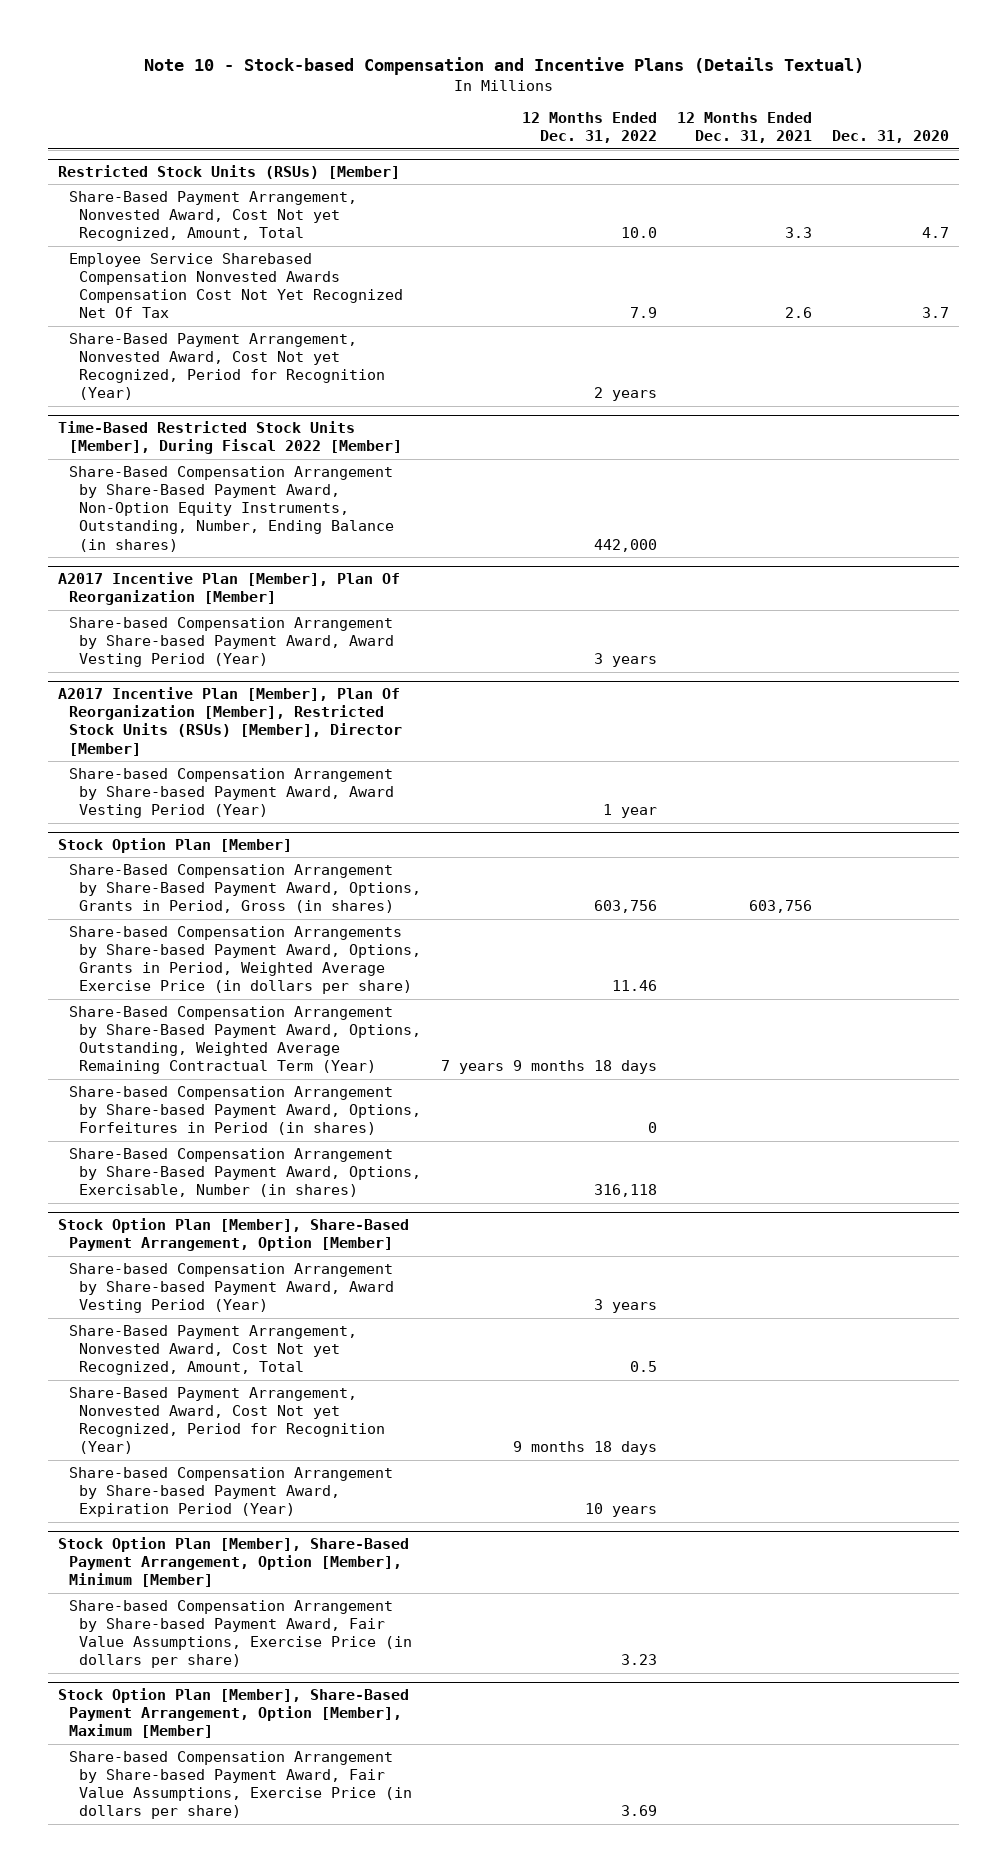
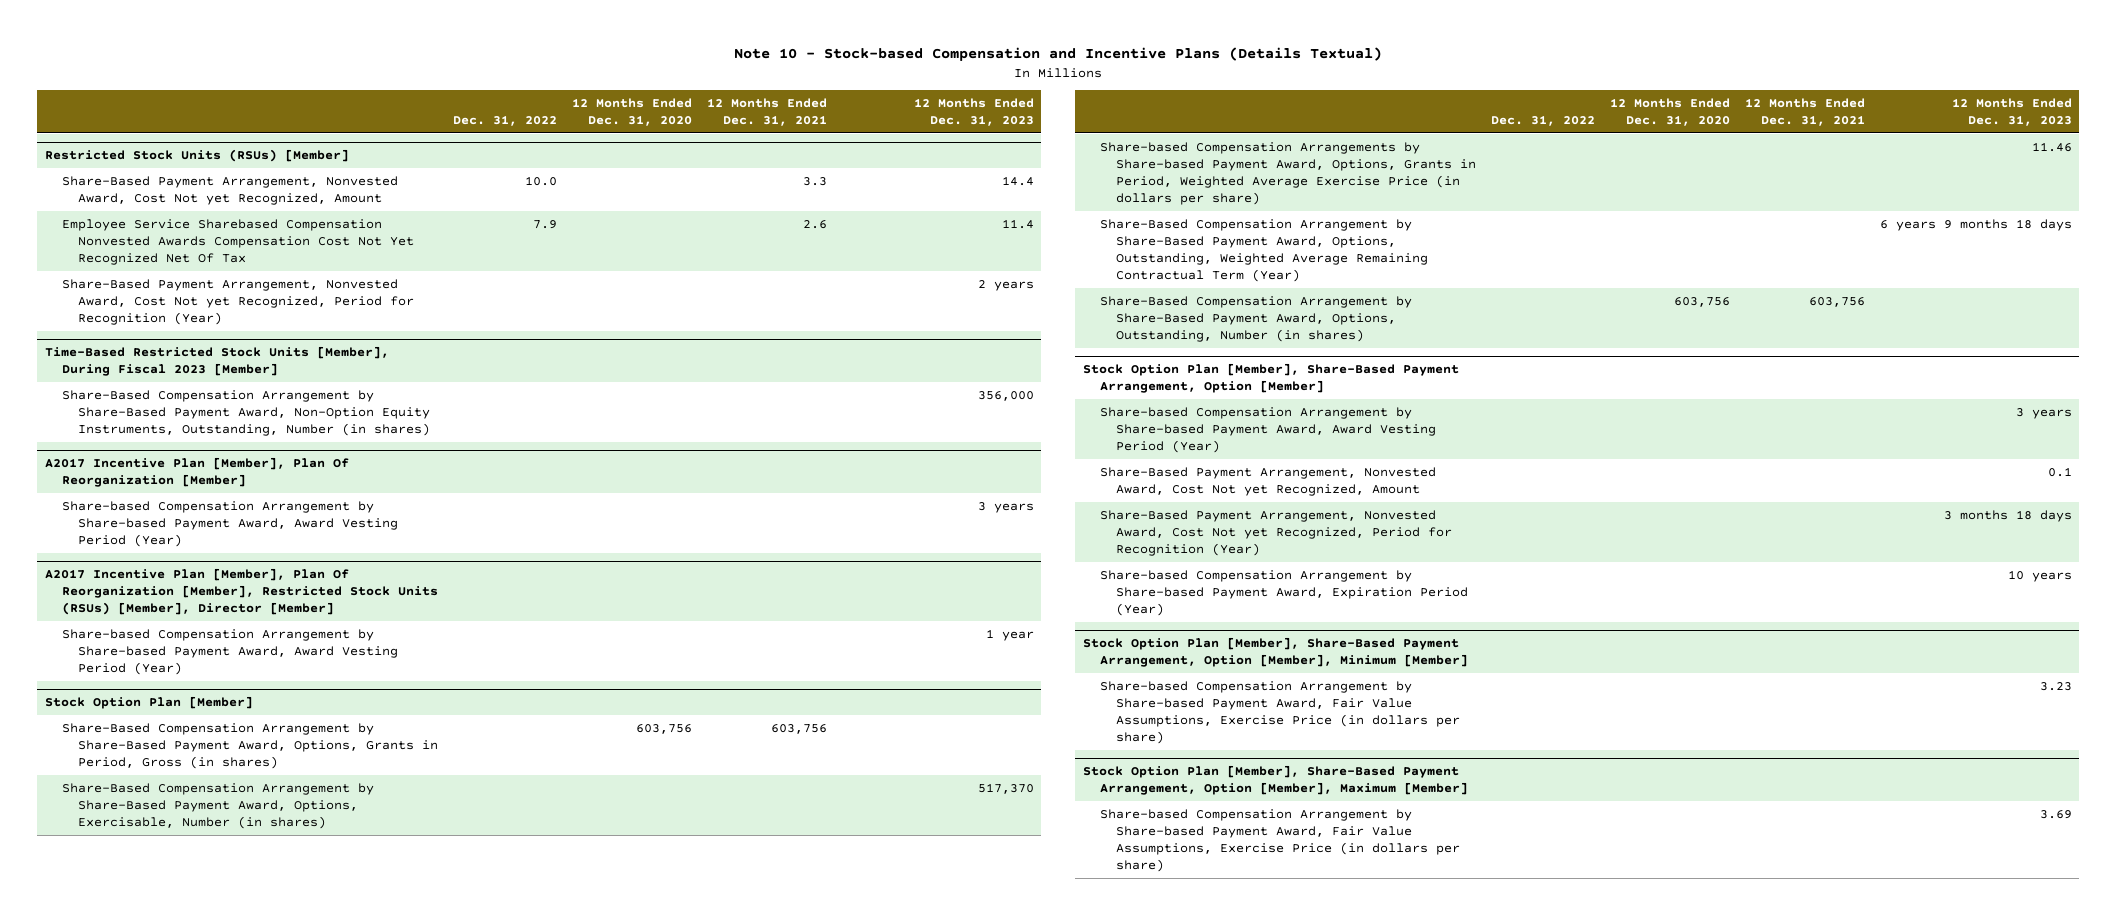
- | 12 Months Ended Dec. 31, 2022 | 12 Months Ended Dec. 31, 2021 | Dec. 31, 2020
+ | Dec. 31, 2022 | 12 Months Ended Dec. 31, 2020 | 12 Months Ended Dec. 31, 2021 | 12 Months Ended Dec. 31, 2023
@ Restricted Stock Units (RSUs) [Member]
- Share-Based Payment Arrangement, Nonvested Award, Cost Not yet Recognized, Amount, Total | 10.0 | 3.3 | 4.7
+ Share-Based Payment Arrangement, Nonvested Award, Cost Not yet Recognized, Amount | 10.0 | | 3.3 | 14.4
- Time-Based Restricted Stock Units [Member], During Fiscal 2022 [Member]
- Share-Based Compensation Arrangement by Share-Based Payment Award, Non-Option Equity Instruments, Outstanding, Number, Ending Balance (in shares) | 442,000 | |
+ Time-Based Restricted Stock Units [Member], During Fiscal 2023 [Member]
+ Share-Based Compensation Arrangement by Share-Based Payment Award, Non-Option Equity Instruments, Outstanding, Number (in shares) | | | | 356,000
@ Stock Option Plan [Member]
moved up: Share-Based Compensation Arrangement by Share-Based Payment Award, Options, Exercisable, Number (in shares) | | | | 517,370
- Share-based Compensation Arrangement by Share-based Payment Award, Options, Forfeitures in Period (in shares) | 0 | |
+ Share-Based Compensation Arrangement by Share-Based Payment Award, Options, Outstanding, Number (in shares) | | 603,756 | 603,756 |
@ Stock Option Plan [Member], Share-Based Payment Arrangement, Option [Member]
- Share-Based Payment Arrangement, Nonvested Award, Cost Not yet Recognized, Amount, Total | 0.5 | |
+ Share-Based Payment Arrangement, Nonvested Award, Cost Not yet Recognized, Amount | | | | 0.1

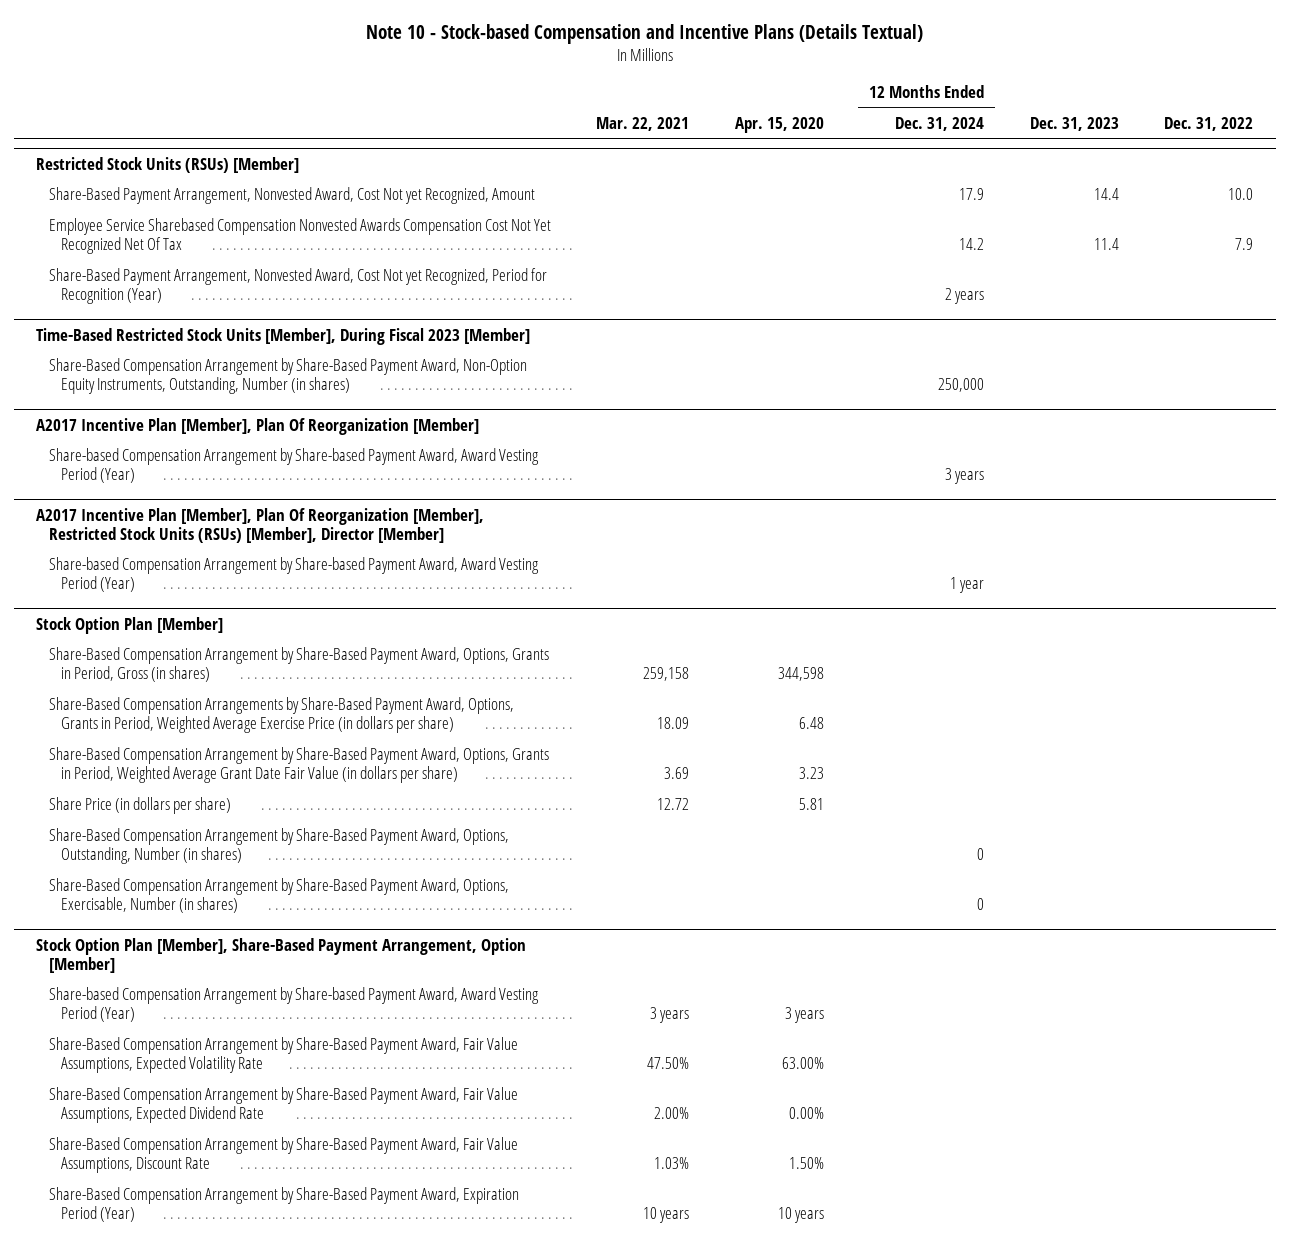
- | Dec. 31, 2022 | 12 Months Ended Dec. 31, 2020 | 12 Months Ended Dec. 31, 2021 | 12 Months Ended Dec. 31, 2023
+ | Mar. 22, 2021 | Apr. 15, 2020 | 12 Months Ended Dec. 31, 2024 | Dec. 31, 2023 | Dec. 31, 2022
@ Stock Option Plan [Member]
- Share-based Compensation Arrangements by Share-based Payment Award, Options, Grants in Period, Weighted Average Exercise Price (in dollars per share) | | | | 11.46
- Share-Based Compensation Arrangement by Share-Based Payment Award, Options, Outstanding, Weighted Average Remaining Contractual Term (Year) | | | | 6 years 9 months 18 days
+ Share-Based Compensation Arrangements by Share-Based Payment Award, Options, Grants in Period, Weighted Average Exercise Price (in dollars per share) | 18.09 | 6.48 | | |
+ Share-Based Compensation Arrangement by Share-Based Payment Award, Options, Grants in Period, Weighted Average Grant Date Fair Value (in dollars per share) | 3.69 | 3.23 | | |
+ Share Price (in dollars per share) | 12.72 | 5.81 | | |
moved down: Share-Based Compensation Arrangement by Share-Based Payment Award, Options, Exercisable, Number (in shares) | | | 0 | |
@ Stock Option Plan [Member], Share-Based Payment Arrangement, Option [Member]
- Share-Based Payment Arrangement, Nonvested Award, Cost Not yet Recognized, Amount | | | | 0.1
- Share-Based Payment Arrangement, Nonvested Award, Cost Not yet Recognized, Period for Recognition (Year) | | | | 3 months 18 days
- Share-based Compensation Arrangement by Share-based Payment Award, Expiration Period (Year) | | | | 10 years
- Stock Option Plan [Member], Share-Based Payment Arrangement, Option [Member], Minimum [Member]
- Share-based Compensation Arrangement by Share-based Payment Award, Fair Value Assumptions, Exercise Price (in dollars per share) | | | | 3.23
- Stock Option Plan [Member], Share-Based Payment Arrangement, Option [Member], Maximum [Member]
- Share-based Compensation Arrangement by Share-based Payment Award, Fair Value Assumptions, Exercise Price (in dollars per share) | | | | 3.69
@ Stock Option Plan [Member], Share-Based Payment Arrangement, Option [Member]
+ Share-Based Compensation Arrangement by Share-Based Payment Award, Fair Value Assumptions, Expected Volatility Rate | 47.50% | 63.00% | | |
+ Share-Based Compensation Arrangement by Share-Based Payment Award, Fair Value Assumptions, Expected Dividend Rate | 2.00% | 0.00% | | |
+ Share-Based Compensation Arrangement by Share-Based Payment Award, Fair Value Assumptions, Discount Rate | 1.03% | 1.50% | | |
+ Share-Based Compensation Arrangement by Share-Based Payment Award, Expiration Period (Year) | 10 years | 10 years | | |

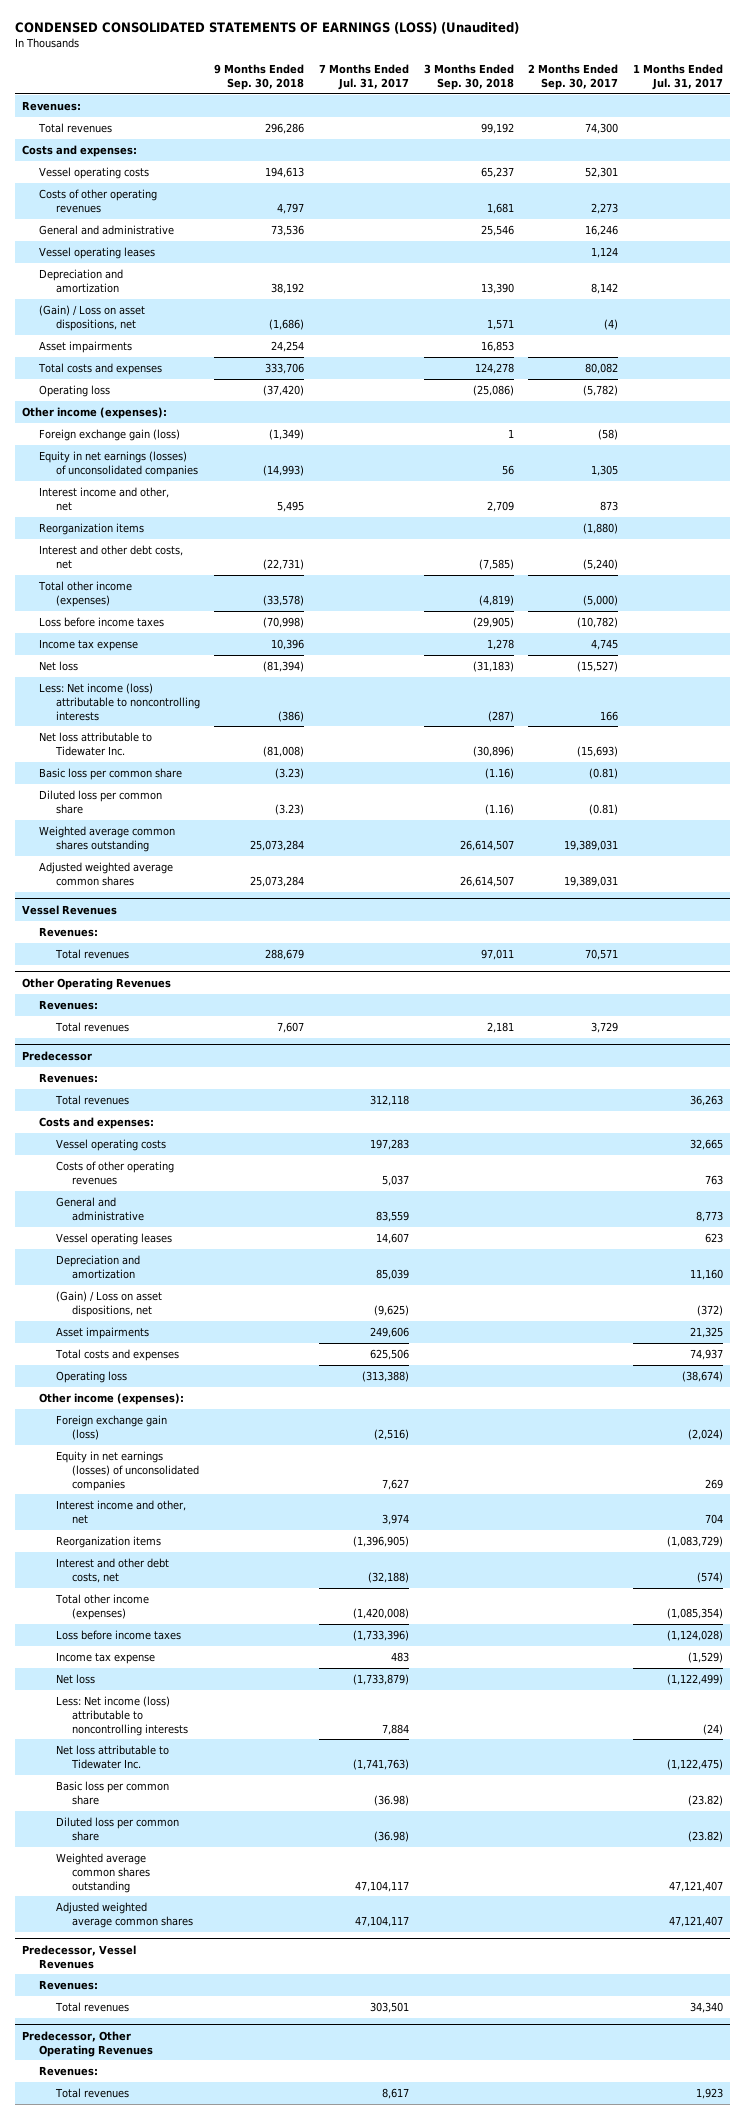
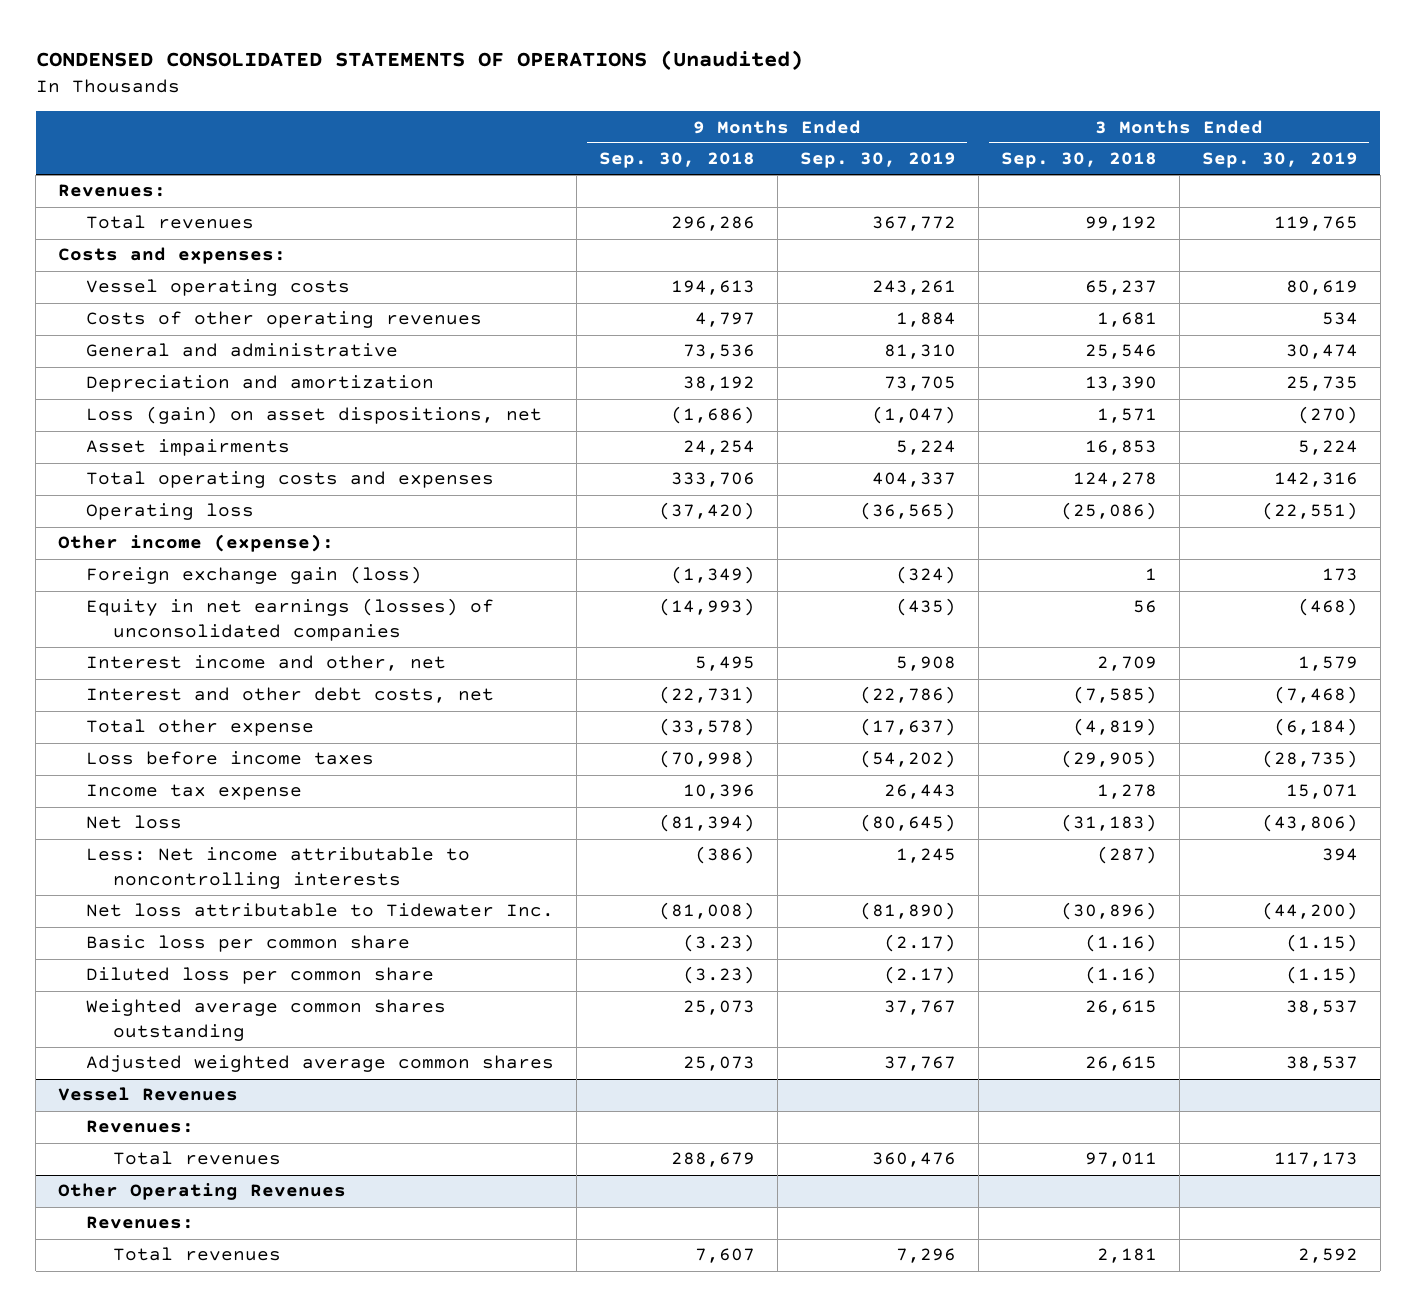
- CONDENSED CONSOLIDATED STATEMENTS OF EARNINGS (LOSS) (Unaudited)
+ CONDENSED CONSOLIDATED STATEMENTS OF OPERATIONS (Unaudited)
- | 9 Months Ended Sep. 30, 2018 | 7 Months Ended Jul. 31, 2017 | 3 Months Ended Sep. 30, 2018 | 2 Months Ended Sep. 30, 2017 | 1 Months Ended Jul. 31, 2017
+ | 9 Months Ended Sep. 30, 2018 | 9 Months Ended Sep. 30, 2019 | 3 Months Ended Sep. 30, 2018 | 3 Months Ended Sep. 30, 2019
- Vessel operating leases | | | | 1,124 |
- (Gain) / Loss on asset dispositions, net | (1,686) | | 1,571 | (4) |
+ Loss (gain) on asset dispositions, net | (1,686) | (1,047) | 1,571 | (270)
- Total costs and expenses | 333,706 | | 124,278 | 80,082 |
+ Total operating costs and expenses | 333,706 | 404,337 | 124,278 | 142,316
- Other income (expenses):
+ Other income (expense):
- Reorganization items | | | | (1,880) |
- Total other income (expenses) | (33,578) | | (4,819) | (5,000) |
+ Total other expense | (33,578) | (17,637) | (4,819) | (6,184)
- Less: Net income (loss) attributable to noncontrolling interests | (386) | | (287) | 166 |
+ Less: Net income attributable to noncontrolling interests | (386) | 1,245 | (287) | 394
- Weighted average common shares outstanding | 25,073,284 | | 26,614,507 | 19,389,031 |
- Adjusted weighted average common shares | 25,073,284 | | 26,614,507 | 19,389,031 |
+ Weighted average common shares outstanding | 25,073 | 37,767 | 26,615 | 38,537
+ Adjusted weighted average common shares | 25,073 | 37,767 | 26,615 | 38,537
- Predecessor
- Revenues:
- Total revenues | | 312,118 | | | 36,263
- Costs and expenses:
- Vessel operating costs | | 197,283 | | | 32,665
- Costs of other operating revenues | | 5,037 | | | 763
- General and administrative | | 83,559 | | | 8,773
- Vessel operating leases | | 14,607 | | | 623
- Depreciation and amortization | | 85,039 | | | 11,160
- (Gain) / Loss on asset dispositions, net | | (9,625) | | | (372)
- Asset impairments | | 249,606 | | | 21,325
- Total costs and expenses | | 625,506 | | | 74,937
- Operating loss | | (313,388) | | | (38,674)
- Other income (expenses):
- Foreign exchange gain (loss) | | (2,516) | | | (2,024)
- Equity in net earnings (losses) of unconsolidated companies | | 7,627 | | | 269
- Interest income and other, net | | 3,974 | | | 704
- Reorganization items | | (1,396,905) | | | (1,083,729)
- Interest and other debt costs, net | | (32,188) | | | (574)
- Total other income (expenses) | | (1,420,008) | | | (1,085,354)
- Loss before income taxes | | (1,733,396) | | | (1,124,028)
- Income tax expense | | 483 | | | (1,529)
- Net loss | | (1,733,879) | | | (1,122,499)
- Less: Net income (loss) attributable to noncontrolling interests | | 7,884 | | | (24)
- Net loss attributable to Tidewater Inc. | | (1,741,763) | | | (1,122,475)
- Basic loss per common share | | (36.98) | | | (23.82)
- Diluted loss per common share | | (36.98) | | | (23.82)
- Weighted average common shares outstanding | | 47,104,117 | | | 47,121,407
- Adjusted weighted average common shares | | 47,104,117 | | | 47,121,407
- Predecessor, Vessel Revenues
- Revenues:
- Total revenues | | 303,501 | | | 34,340
- Predecessor, Other Operating Revenues
- Revenues:
- Total revenues | | 8,617 | | | 1,923

